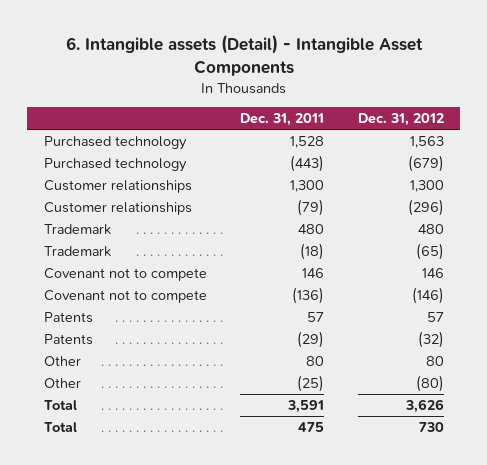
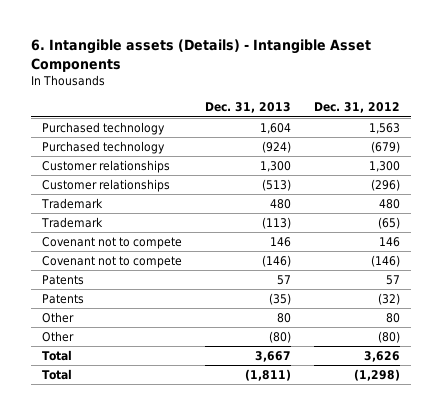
- 6. Intangible assets (Detail) - Intangible Asset Components
+ 6. Intangible assets (Details) - Intangible Asset Components
- | Dec. 31, 2011 | Dec. 31, 2012
+ | Dec. 31, 2013 | Dec. 31, 2012
- Total | 475 | 730
+ Total | (1,811) | (1,298)

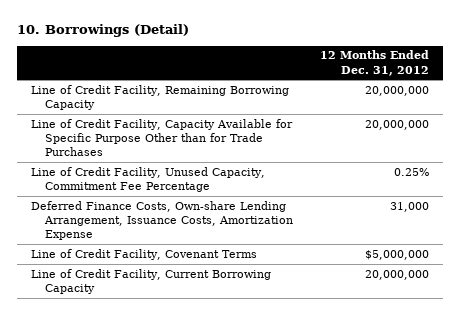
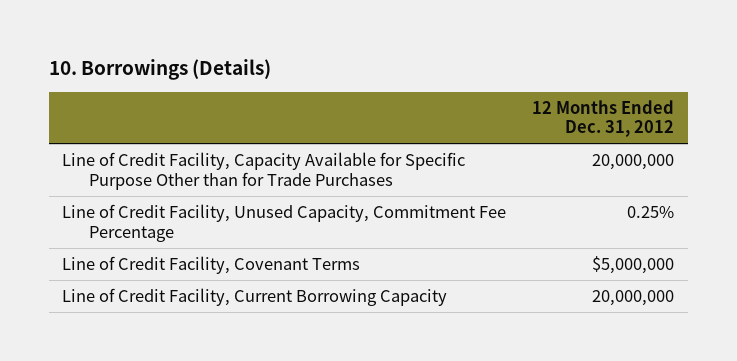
- 10. Borrowings (Detail)
+ 10. Borrowings (Details)
- Line of Credit Facility, Remaining Borrowing Capacity | 20,000,000
- Deferred Finance Costs, Own-share Lending Arrangement, Issuance Costs, Amortization Expense | 31,000

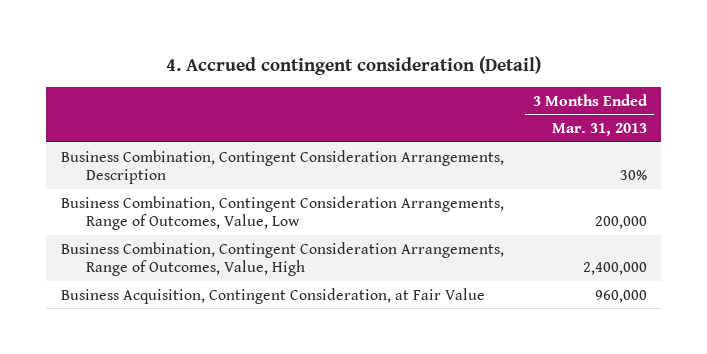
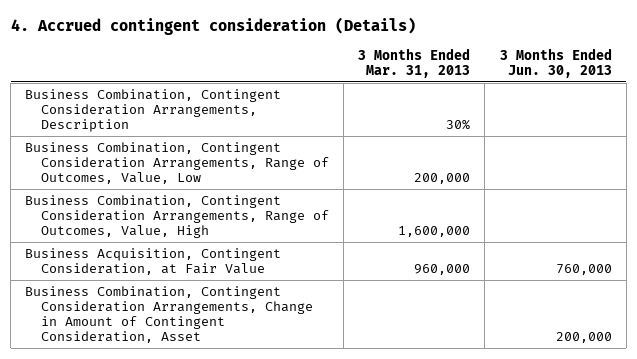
- 4. Accrued contingent consideration (Detail)
+ 4. Accrued contingent consideration (Details)
- | 3 Months Ended Mar. 31, 2013
+ | 3 Months Ended Mar. 31, 2013 | 3 Months Ended Jun. 30, 2013
- Business Combination, Contingent Consideration Arrangements, Range of Outcomes, Value, High | 2,400,000
+ Business Combination, Contingent Consideration Arrangements, Range of Outcomes, Value, High | 1,600,000 |
+ Business Combination, Contingent Consideration Arrangements, Change in Amount of Contingent Consideration, Asset | | 200,000

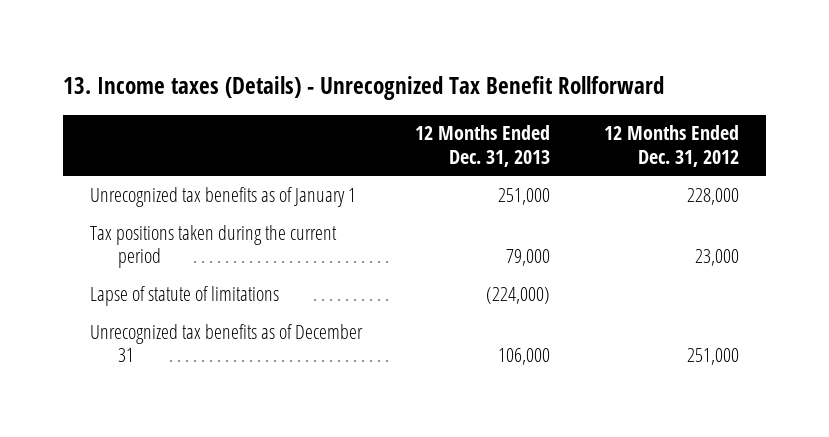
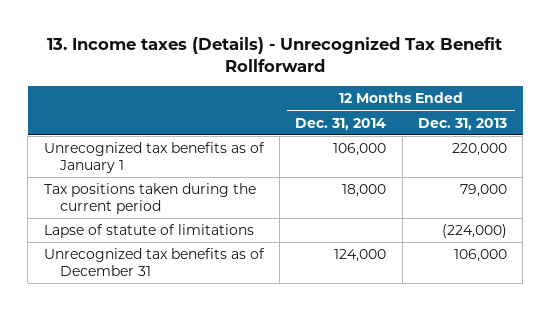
- | 12 Months Ended Dec. 31, 2013 | 12 Months Ended Dec. 31, 2012
+ | 12 Months Ended Dec. 31, 2014 | 12 Months Ended Dec. 31, 2013
- Unrecognized tax benefits as of January 1 | 251,000 | 228,000
+ Unrecognized tax benefits as of January 1 | 106,000 | 220,000

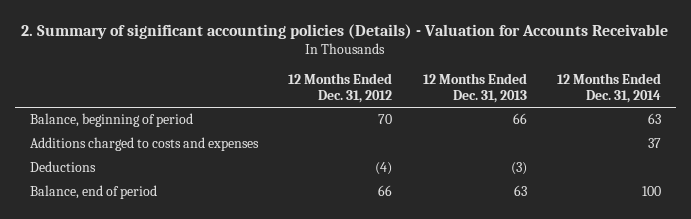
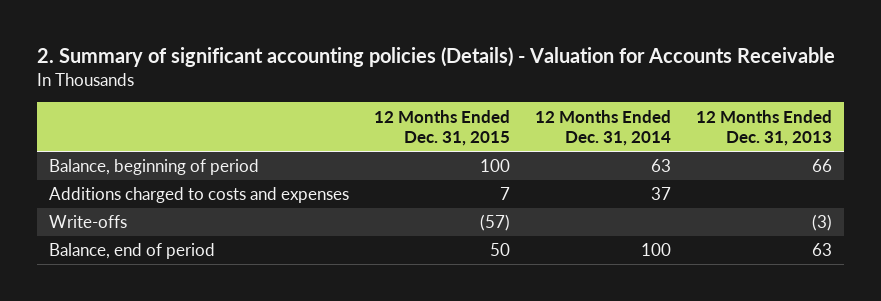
- | 12 Months Ended Dec. 31, 2012 | 12 Months Ended Dec. 31, 2013 | 12 Months Ended Dec. 31, 2014
+ | 12 Months Ended Dec. 31, 2015 | 12 Months Ended Dec. 31, 2014 | 12 Months Ended Dec. 31, 2013
- Deductions | (4) | (3) |
+ Write-offs | (57) | | (3)

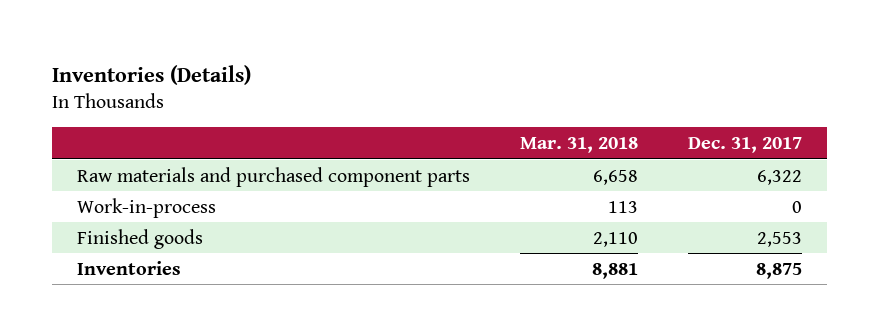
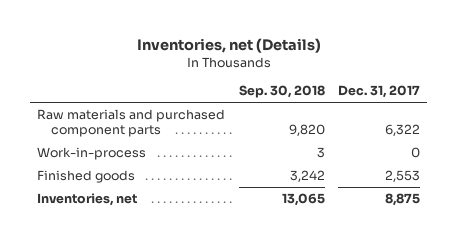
- Inventories (Details)
+ Inventories, net (Details)
- | Mar. 31, 2018 | Dec. 31, 2017
+ | Sep. 30, 2018 | Dec. 31, 2017
- Inventories | 8,881 | 8,875
+ Inventories, net | 13,065 | 8,875

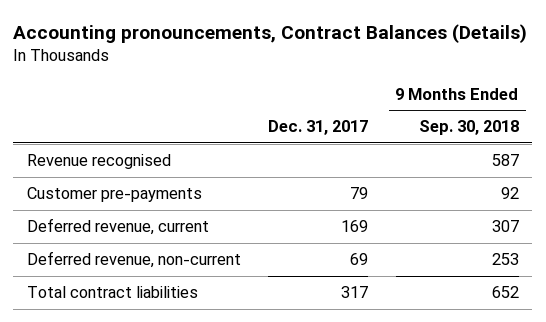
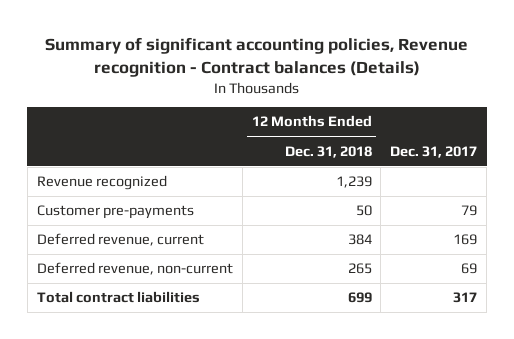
- Accounting pronouncements, Contract Balances (Details)
+ Summary of significant accounting policies, Revenue recognition - Contract balances (Details)
- | Dec. 31, 2017 | 9 Months Ended Sep. 30, 2018
+ | 12 Months Ended Dec. 31, 2018 | Dec. 31, 2017
- Revenue recognised | | 587
+ Revenue recognized | 1,239 |

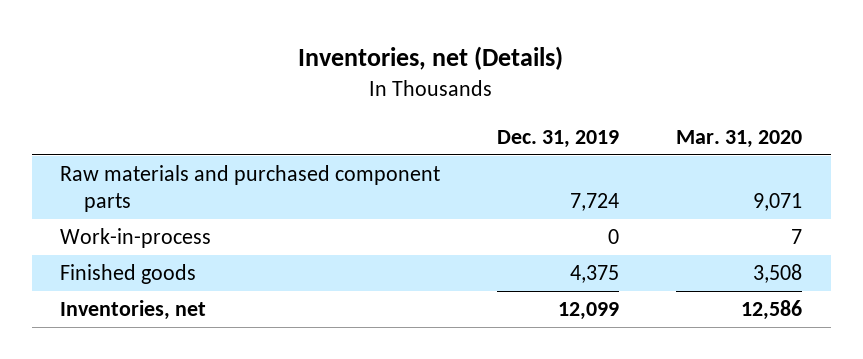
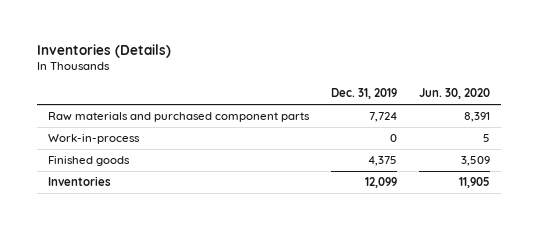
- Inventories, net (Details)
+ Inventories (Details)
- | Dec. 31, 2019 | Mar. 31, 2020
+ | Dec. 31, 2019 | Jun. 30, 2020
- Inventories, net | 12,099 | 12,586
+ Inventories | 12,099 | 11,905

